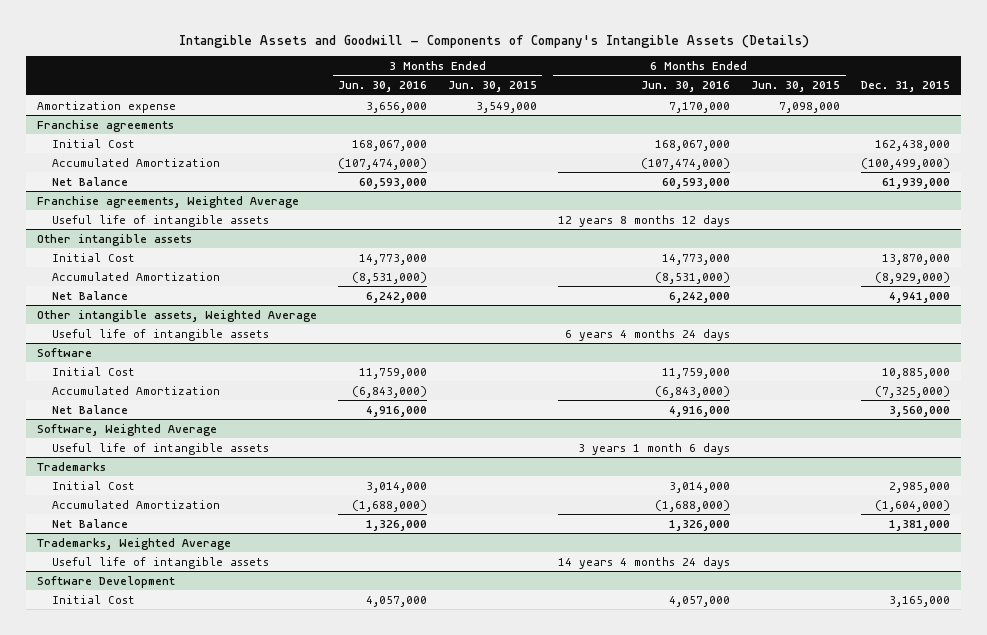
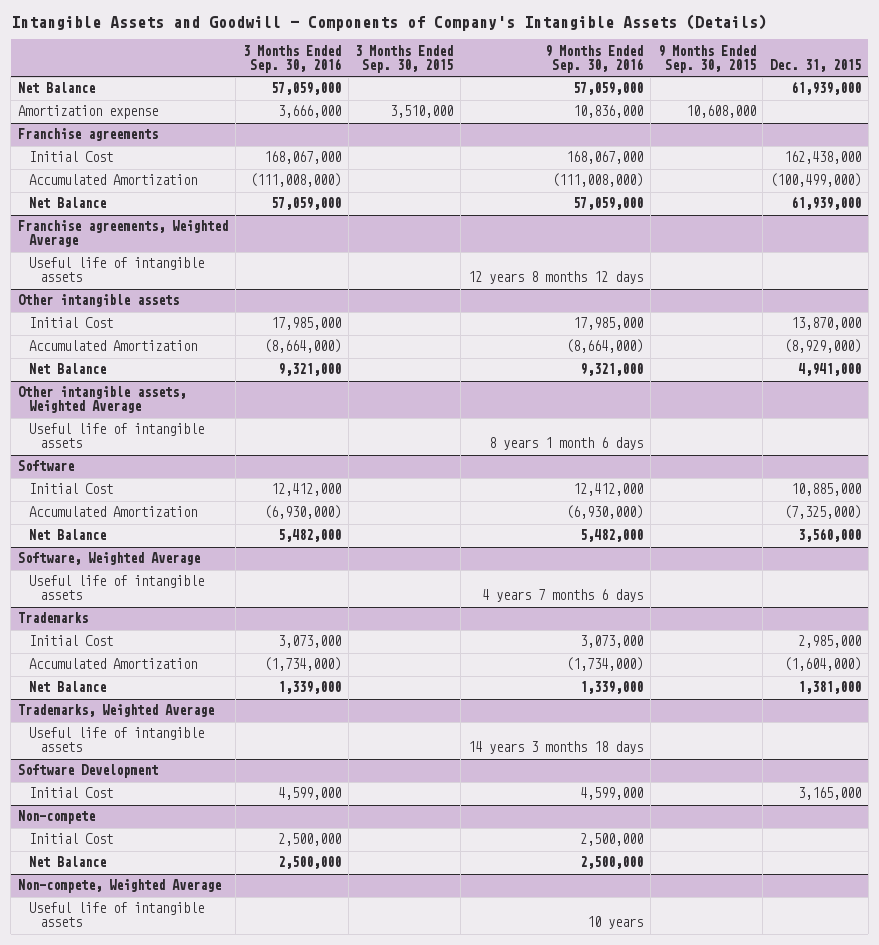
- | 3 Months Ended Jun. 30, 2016 | 3 Months Ended Jun. 30, 2015 | 6 Months Ended Jun. 30, 2016 | 6 Months Ended Jun. 30, 2015 | Dec. 31, 2015
+ | 3 Months Ended Sep. 30, 2016 | 3 Months Ended Sep. 30, 2015 | 9 Months Ended Sep. 30, 2016 | 9 Months Ended Sep. 30, 2015 | Dec. 31, 2015
+ Net Balance | 57,059,000 | | 57,059,000 | | 61,939,000
+ Non-compete
+ Initial Cost | 2,500,000 | | 2,500,000 | |
+ Net Balance | 2,500,000 | | 2,500,000 | |
+ Non-compete, Weighted Average
+ Useful life of intangible assets | | | 10 years | |

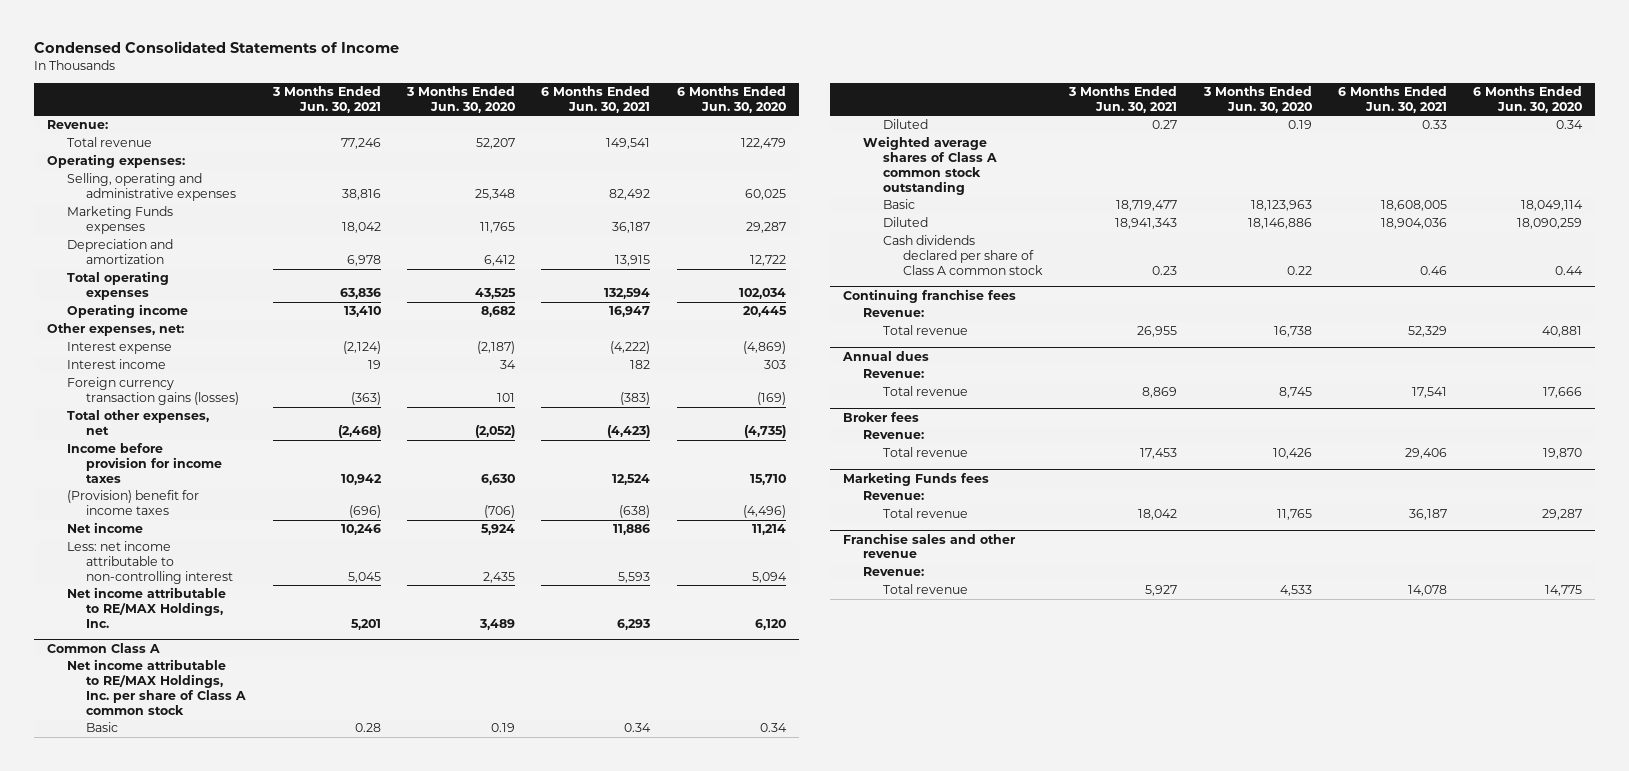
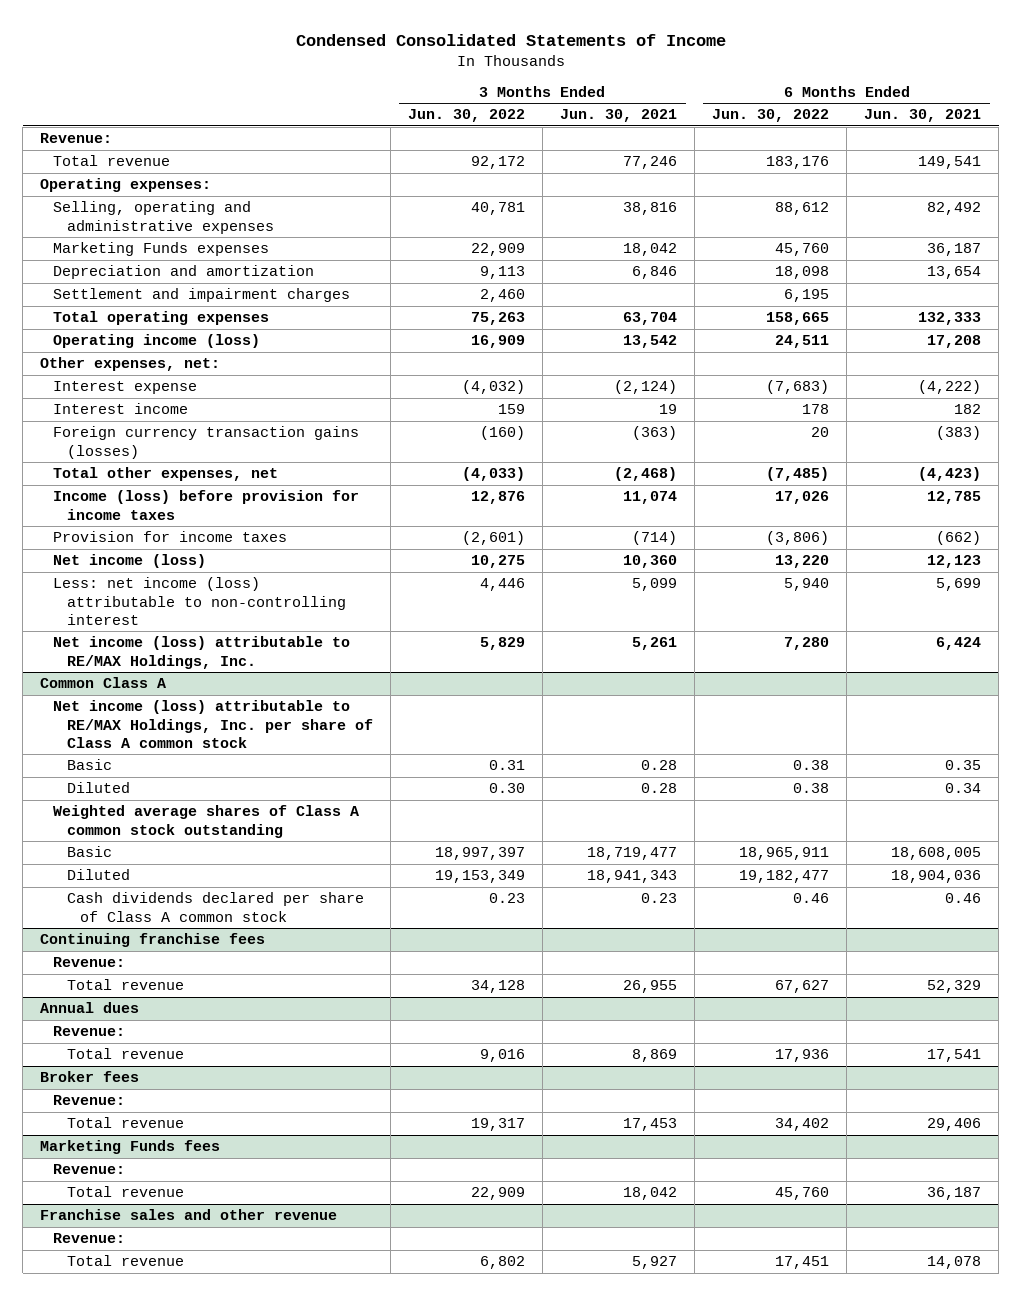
- | 3 Months Ended Jun. 30, 2021 | 3 Months Ended Jun. 30, 2020 | 6 Months Ended Jun. 30, 2021 | 6 Months Ended Jun. 30, 2020
+ | 3 Months Ended Jun. 30, 2022 | 3 Months Ended Jun. 30, 2021 | 6 Months Ended Jun. 30, 2022 | 6 Months Ended Jun. 30, 2021
- Depreciation and amortization | 6,978 | 6,412 | 13,915 | 12,722
- Total operating expenses | 63,836 | 43,525 | 132,594 | 102,034
- Operating income | 13,410 | 8,682 | 16,947 | 20,445
+ Depreciation and amortization | 9,113 | 6,846 | 18,098 | 13,654
+ Settlement and impairment charges | 2,460 | | 6,195 |
+ Total operating expenses | 75,263 | 63,704 | 158,665 | 132,333
+ Operating income (loss) | 16,909 | 13,542 | 24,511 | 17,208
- Income before provision for income taxes | 10,942 | 6,630 | 12,524 | 15,710
- (Provision) benefit for income taxes | (696) | (706) | (638) | (4,496)
- Net income | 10,246 | 5,924 | 11,886 | 11,214
- Less: net income attributable to non-controlling interest | 5,045 | 2,435 | 5,593 | 5,094
- Net income attributable to RE/MAX Holdings, Inc. | 5,201 | 3,489 | 6,293 | 6,120
+ Income (loss) before provision for income taxes | 12,876 | 11,074 | 17,026 | 12,785
+ Provision for income taxes | (2,601) | (714) | (3,806) | (662)
+ Net income (loss) | 10,275 | 10,360 | 13,220 | 12,123
+ Less: net income (loss) attributable to non-controlling interest | 4,446 | 5,099 | 5,940 | 5,699
+ Net income (loss) attributable to RE/MAX Holdings, Inc. | 5,829 | 5,261 | 7,280 | 6,424
@ Common Class A
- Net income attributable to RE/MAX Holdings, Inc. per share of Class A common stock
- Basic | 0.28 | 0.19 | 0.34 | 0.34
- Diluted | 0.27 | 0.19 | 0.33 | 0.34
+ Net income (loss) attributable to RE/MAX Holdings, Inc. per share of Class A common stock
+ Basic | 0.31 | 0.28 | 0.38 | 0.35
+ Diluted | 0.30 | 0.28 | 0.38 | 0.34

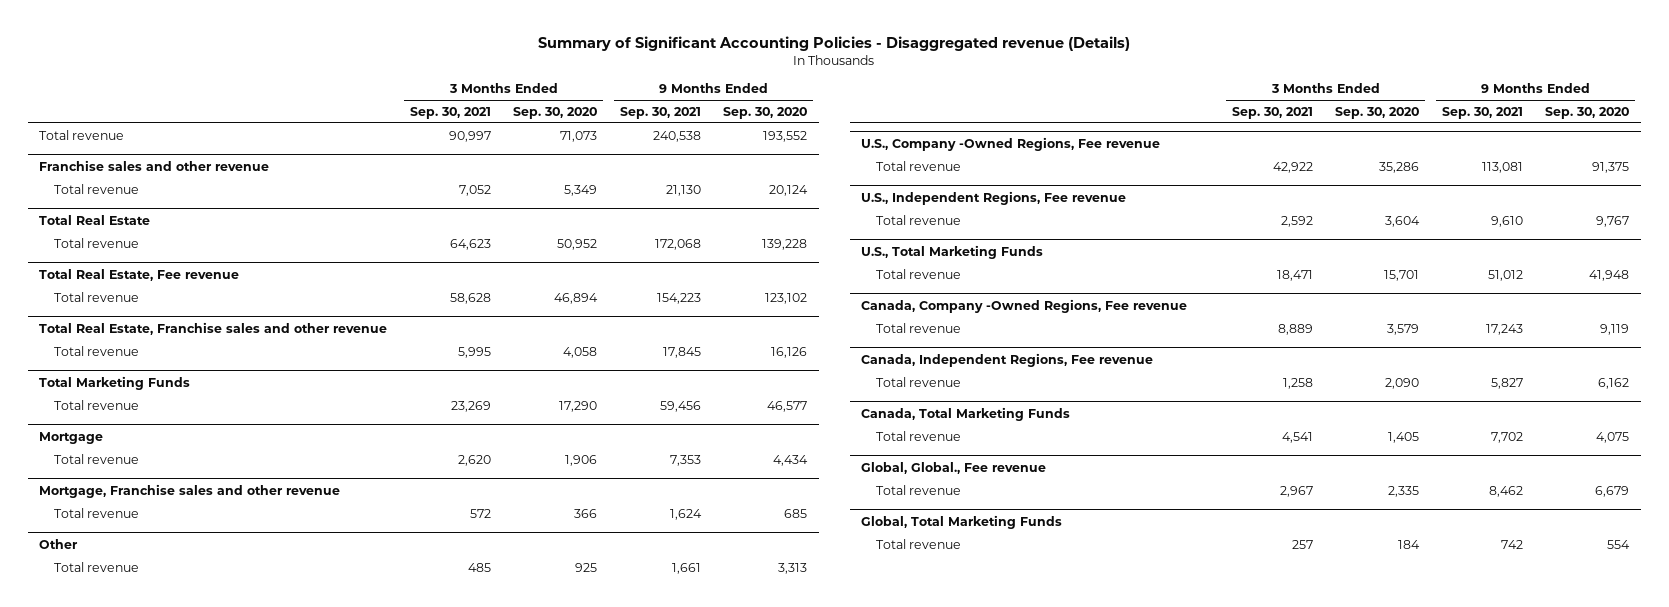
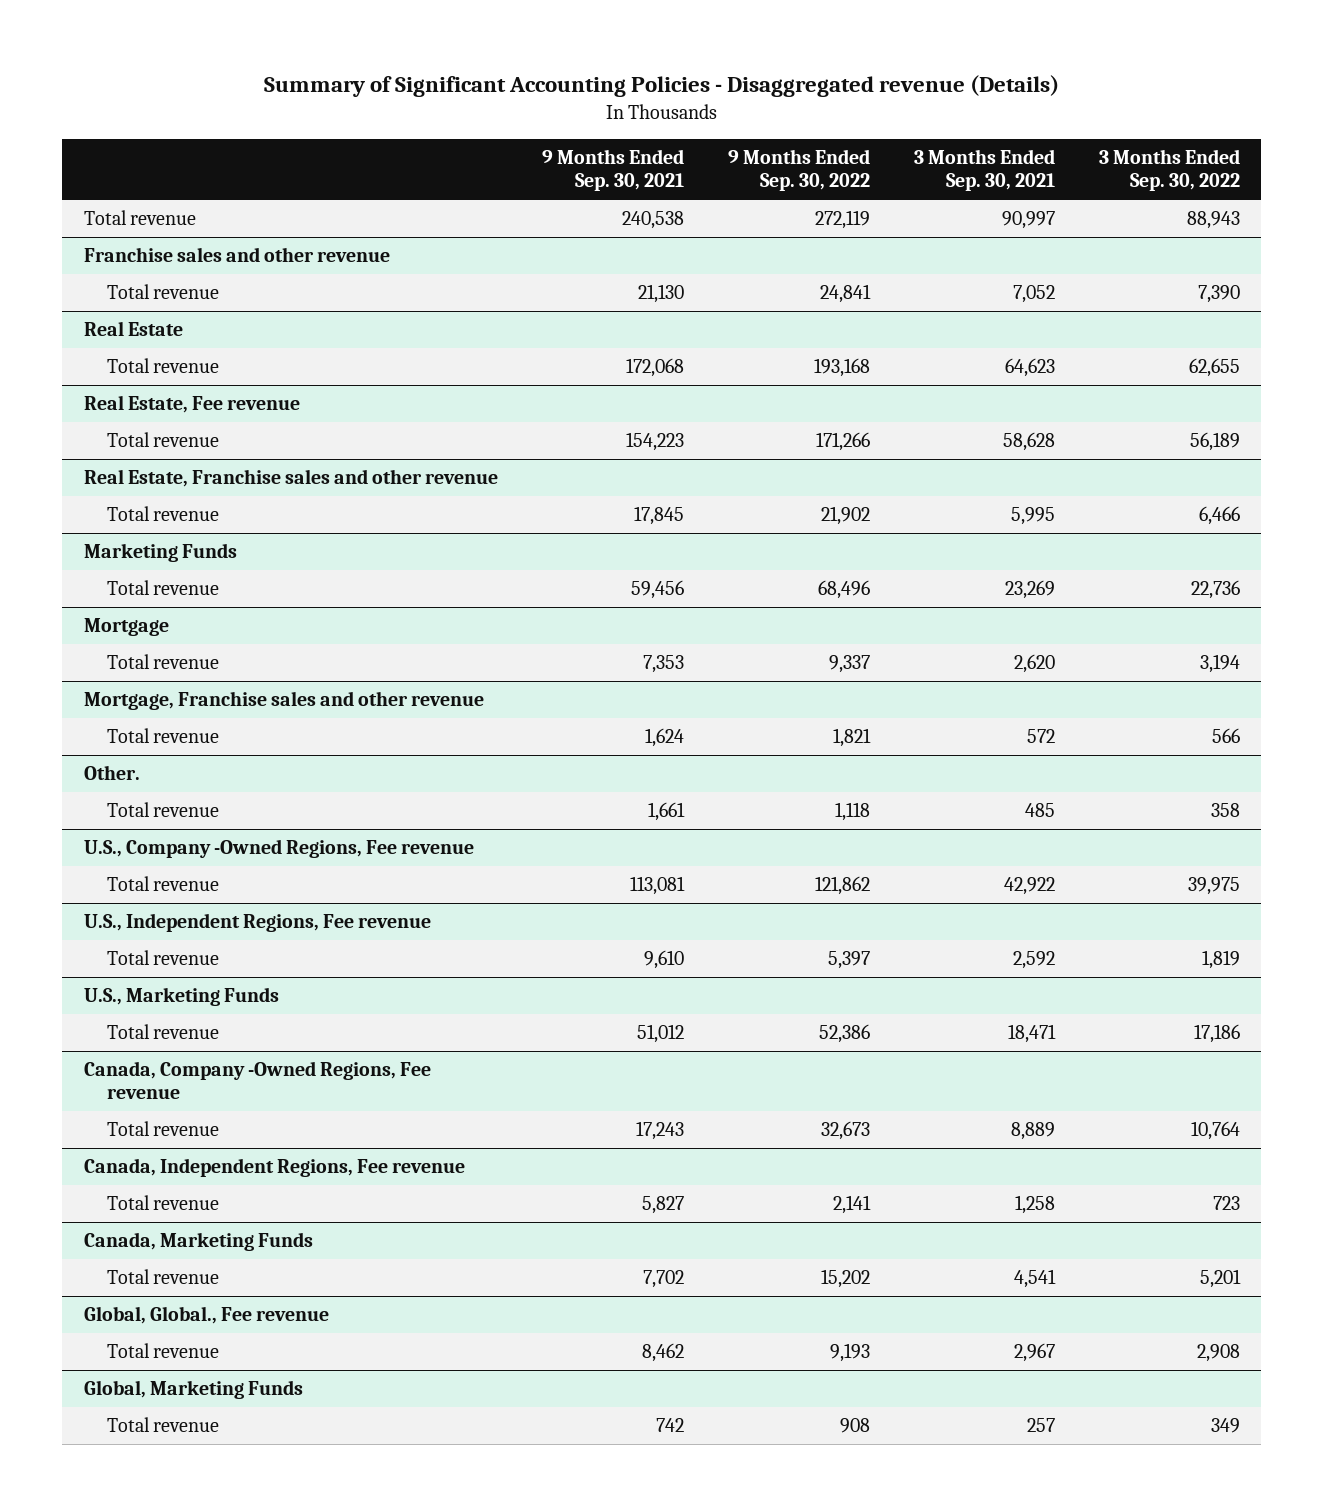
- | 3 Months Ended Sep. 30, 2021 | 3 Months Ended Sep. 30, 2020 | 9 Months Ended Sep. 30, 2021 | 9 Months Ended Sep. 30, 2020
+ | 9 Months Ended Sep. 30, 2021 | 9 Months Ended Sep. 30, 2022 | 3 Months Ended Sep. 30, 2021 | 3 Months Ended Sep. 30, 2022
- Total Real Estate
+ Real Estate
- Total Real Estate, Fee revenue
+ Real Estate, Fee revenue
- Total Real Estate, Franchise sales and other revenue
+ Real Estate, Franchise sales and other revenue
- Total Marketing Funds
+ Marketing Funds
- Other
+ Other.
- U.S., Total Marketing Funds
+ U.S., Marketing Funds
- Canada, Total Marketing Funds
+ Canada, Marketing Funds
- Global, Total Marketing Funds
+ Global, Marketing Funds

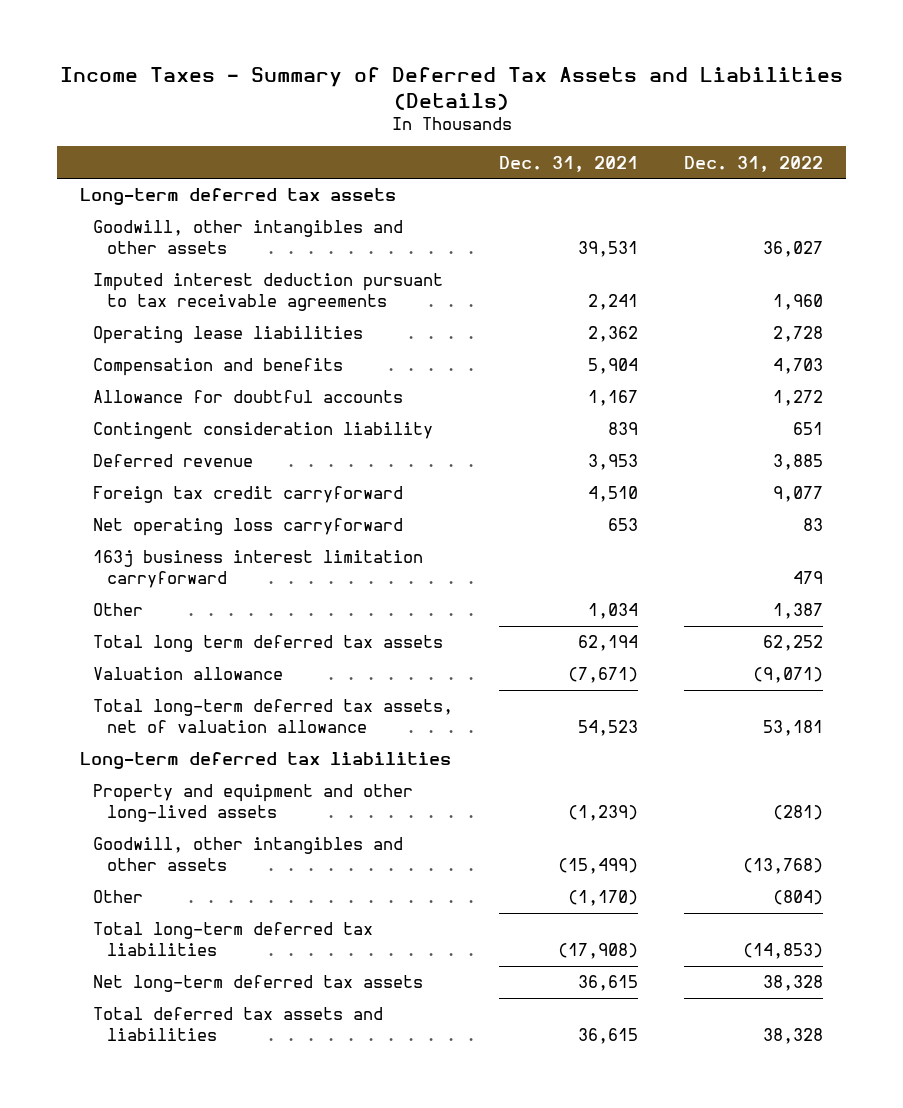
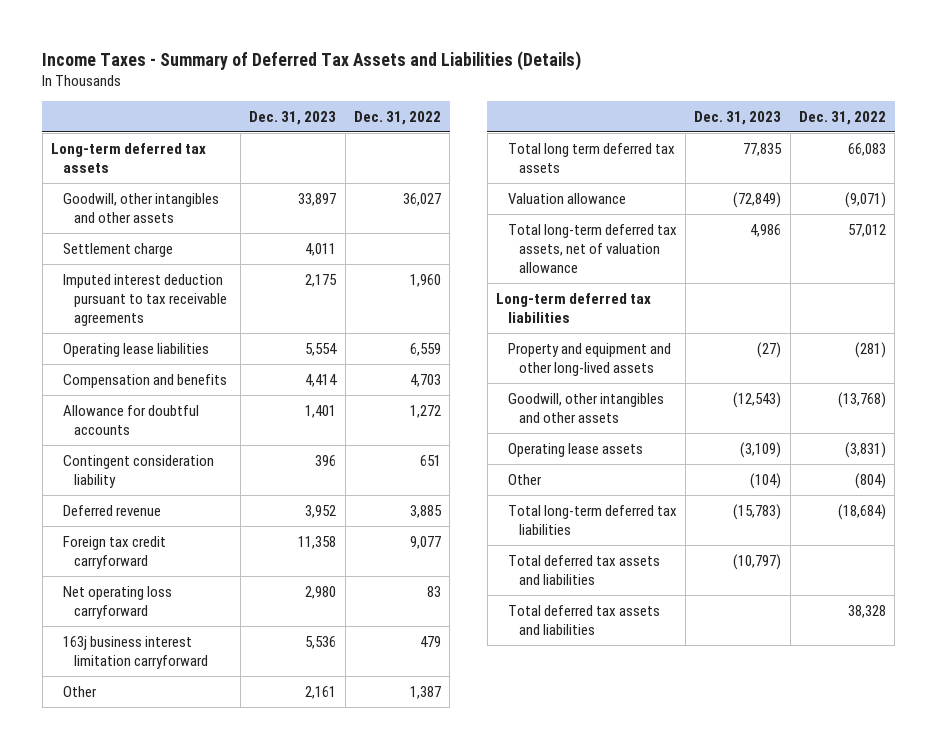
- | Dec. 31, 2021 | Dec. 31, 2022
+ | Dec. 31, 2023 | Dec. 31, 2022
+ Settlement charge | 4,011 |
- Operating lease liabilities | 2,362 | 2,728
+ Operating lease liabilities | 5,554 | 6,559
- Total long term deferred tax assets | 62,194 | 62,252
+ Total long term deferred tax assets | 77,835 | 66,083
- Total long-term deferred tax assets, net of valuation allowance | 54,523 | 53,181
+ Total long-term deferred tax assets, net of valuation allowance | 4,986 | 57,012
+ Operating lease assets | (3,109) | (3,831)
- Total long-term deferred tax liabilities | (17,908) | (14,853)
- Net long-term deferred tax assets | 36,615 | 38,328
+ Total long-term deferred tax liabilities | (15,783) | (18,684)
+ Total deferred tax assets and liabilities | (10,797) |

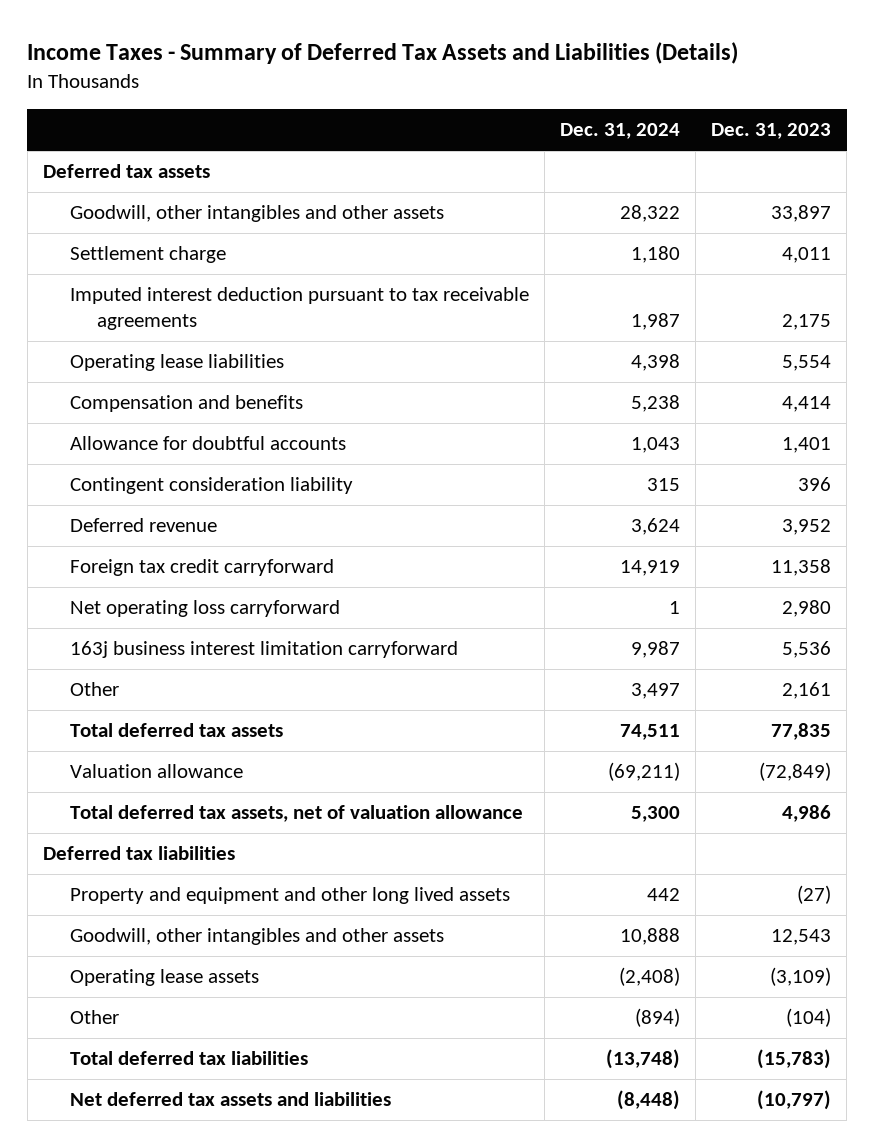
- | Dec. 31, 2023 | Dec. 31, 2022
+ | Dec. 31, 2024 | Dec. 31, 2023
- Long-term deferred tax assets
+ Deferred tax assets
- Total long term deferred tax assets | 77,835 | 66,083
+ Total deferred tax assets | 74,511 | 77,835
- Total long-term deferred tax assets, net of valuation allowance | 4,986 | 57,012
- Long-term deferred tax liabilities
- Property and equipment and other long-lived assets | (27) | (281)
- Goodwill, other intangibles and other assets | (12,543) | (13,768)
+ Total deferred tax assets, net of valuation allowance | 5,300 | 4,986
+ Deferred tax liabilities
+ Property and equipment and other long lived assets | 442 | (27)
+ Goodwill, other intangibles and other assets | 10,888 | 12,543
- Total long-term deferred tax liabilities | (15,783) | (18,684)
- Total deferred tax assets and liabilities | (10,797) |
- Total deferred tax assets and liabilities | | 38,328
+ Total deferred tax liabilities | (13,748) | (15,783)
+ Net deferred tax assets and liabilities | (8,448) | (10,797)

